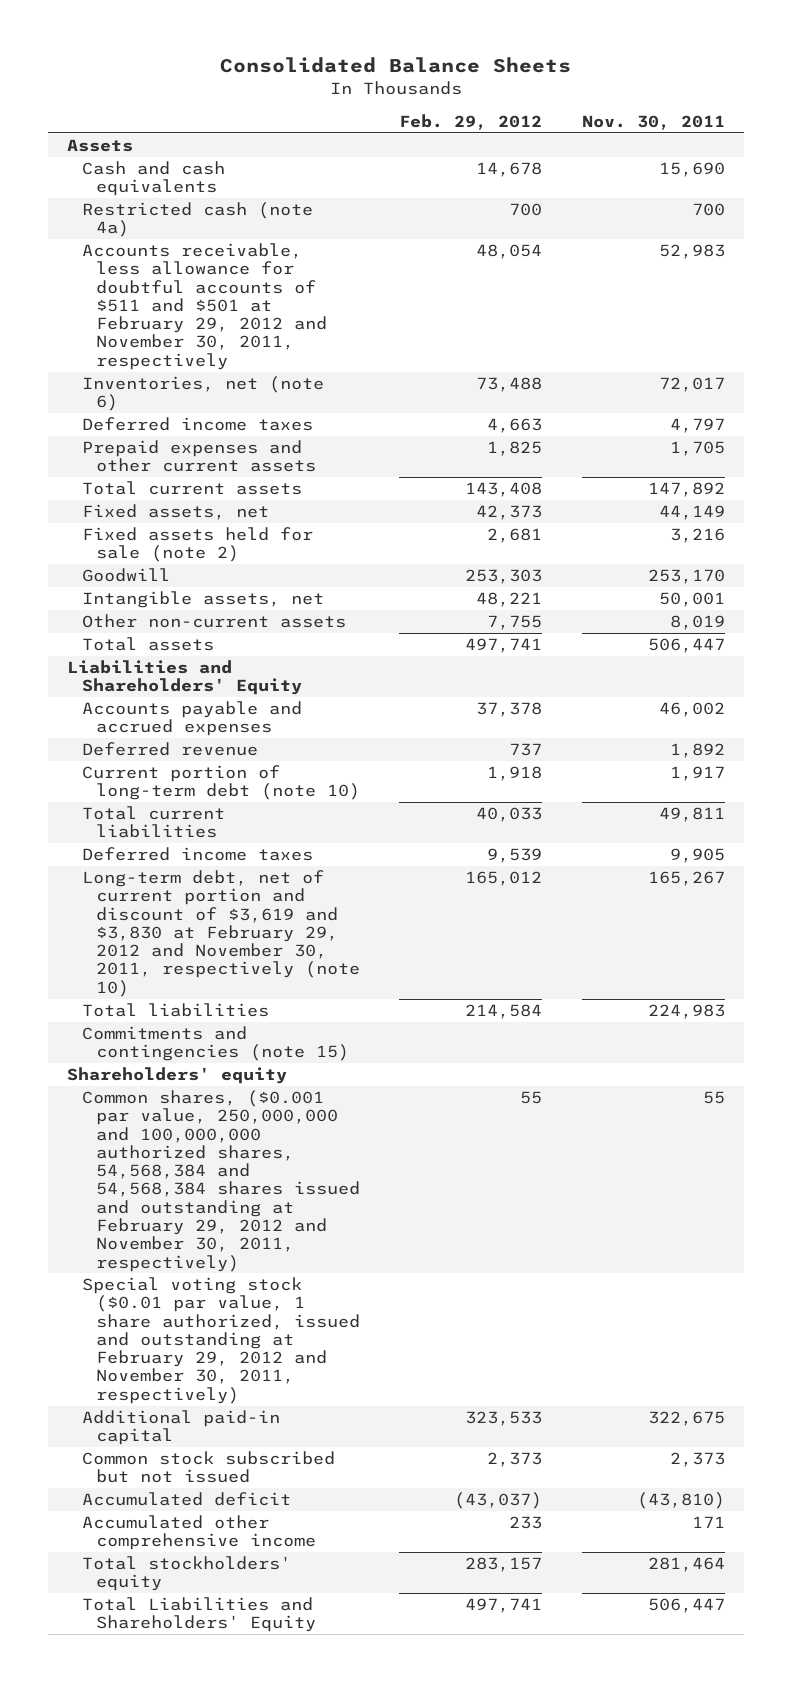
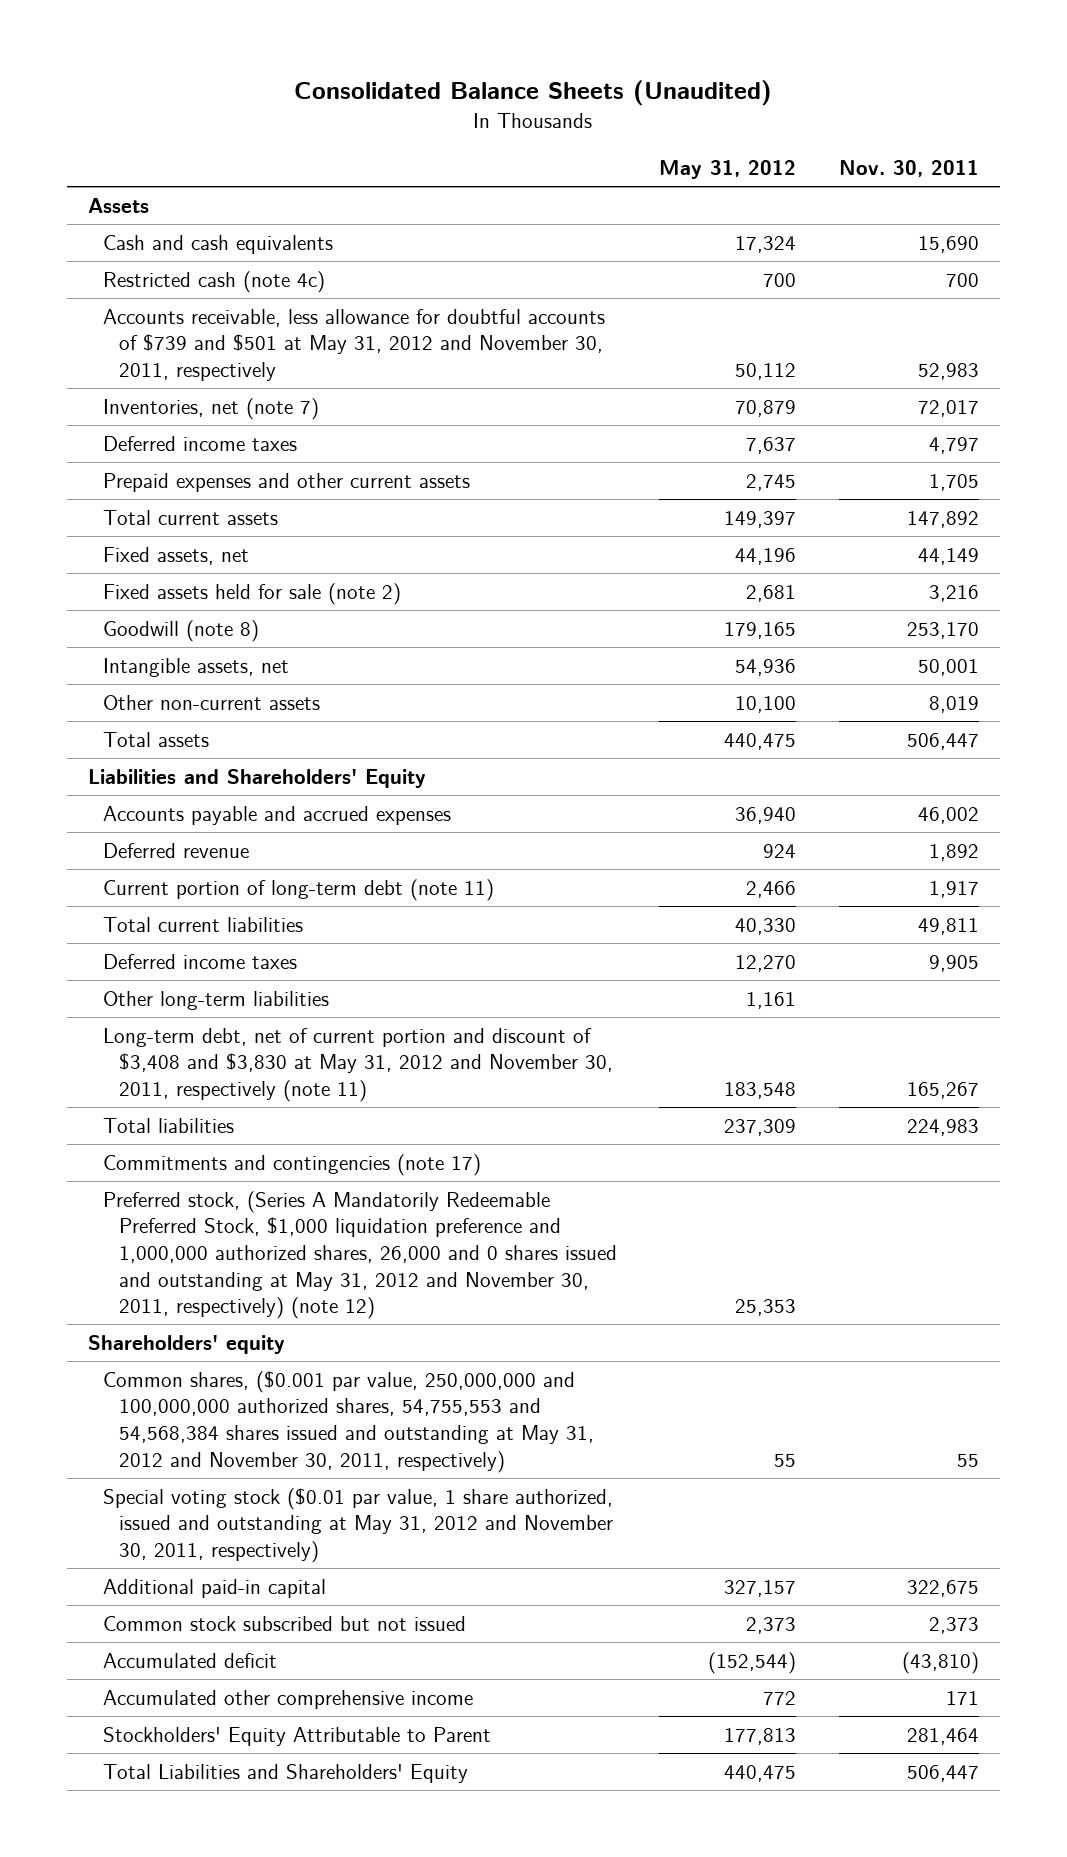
- Consolidated Balance Sheets
+ Consolidated Balance Sheets (Unaudited)
- | Feb. 29, 2012 | Nov. 30, 2011
+ | May 31, 2012 | Nov. 30, 2011
- Restricted cash (note 4a) | 700 | 700
- Accounts receivable, less allowance for doubtful accounts of $511 and $501 at February 29, 2012 and November 30, 2011, respectively | 48,054 | 52,983
- Inventories, net (note 6) | 73,488 | 72,017
+ Restricted cash (note 4c) | 700 | 700
+ Accounts receivable, less allowance for doubtful accounts of $739 and $501 at May 31, 2012 and November 30, 2011, respectively | 50,112 | 52,983
+ Inventories, net (note 7) | 70,879 | 72,017
- Goodwill | 253,303 | 253,170
+ Goodwill (note 8) | 179,165 | 253,170
- Current portion of long-term debt (note 10) | 1,918 | 1,917
+ Current portion of long-term debt (note 11) | 2,466 | 1,917
- Long-term debt, net of current portion and discount of $3,619 and $3,830 at February 29, 2012 and November 30, 2011, respectively (note 10) | 165,012 | 165,267
+ Other long-term liabilities | 1,161 |
+ Long-term debt, net of current portion and discount of $3,408 and $3,830 at May 31, 2012 and November 30, 2011, respectively (note 11) | 183,548 | 165,267
- Commitments and contingencies (note 15)
+ Commitments and contingencies (note 17)
+ Preferred stock, (Series A Mandatorily Redeemable Preferred Stock, $1,000 liquidation preference and 1,000,000 authorized shares, 26,000 and 0 shares issued and outstanding at May 31, 2012 and November 30, 2011, respectively) (note 12) | 25,353 |
- Common shares, ($0.001 par value, 250,000,000 and 100,000,000 authorized shares, 54,568,384 and 54,568,384 shares issued and outstanding at February 29, 2012 and November 30, 2011, respectively) | 55 | 55
- Special voting stock ($0.01 par value, 1 share authorized, issued and outstanding at February 29, 2012 and November 30, 2011, respectively)
+ Common shares, ($0.001 par value, 250,000,000 and 100,000,000 authorized shares, 54,755,553 and 54,568,384 shares issued and outstanding at May 31, 2012 and November 30, 2011, respectively) | 55 | 55
+ Special voting stock ($0.01 par value, 1 share authorized, issued and outstanding at May 31, 2012 and November 30, 2011, respectively)
- Total stockholders' equity | 283,157 | 281,464
+ Stockholders' Equity Attributable to Parent | 177,813 | 281,464

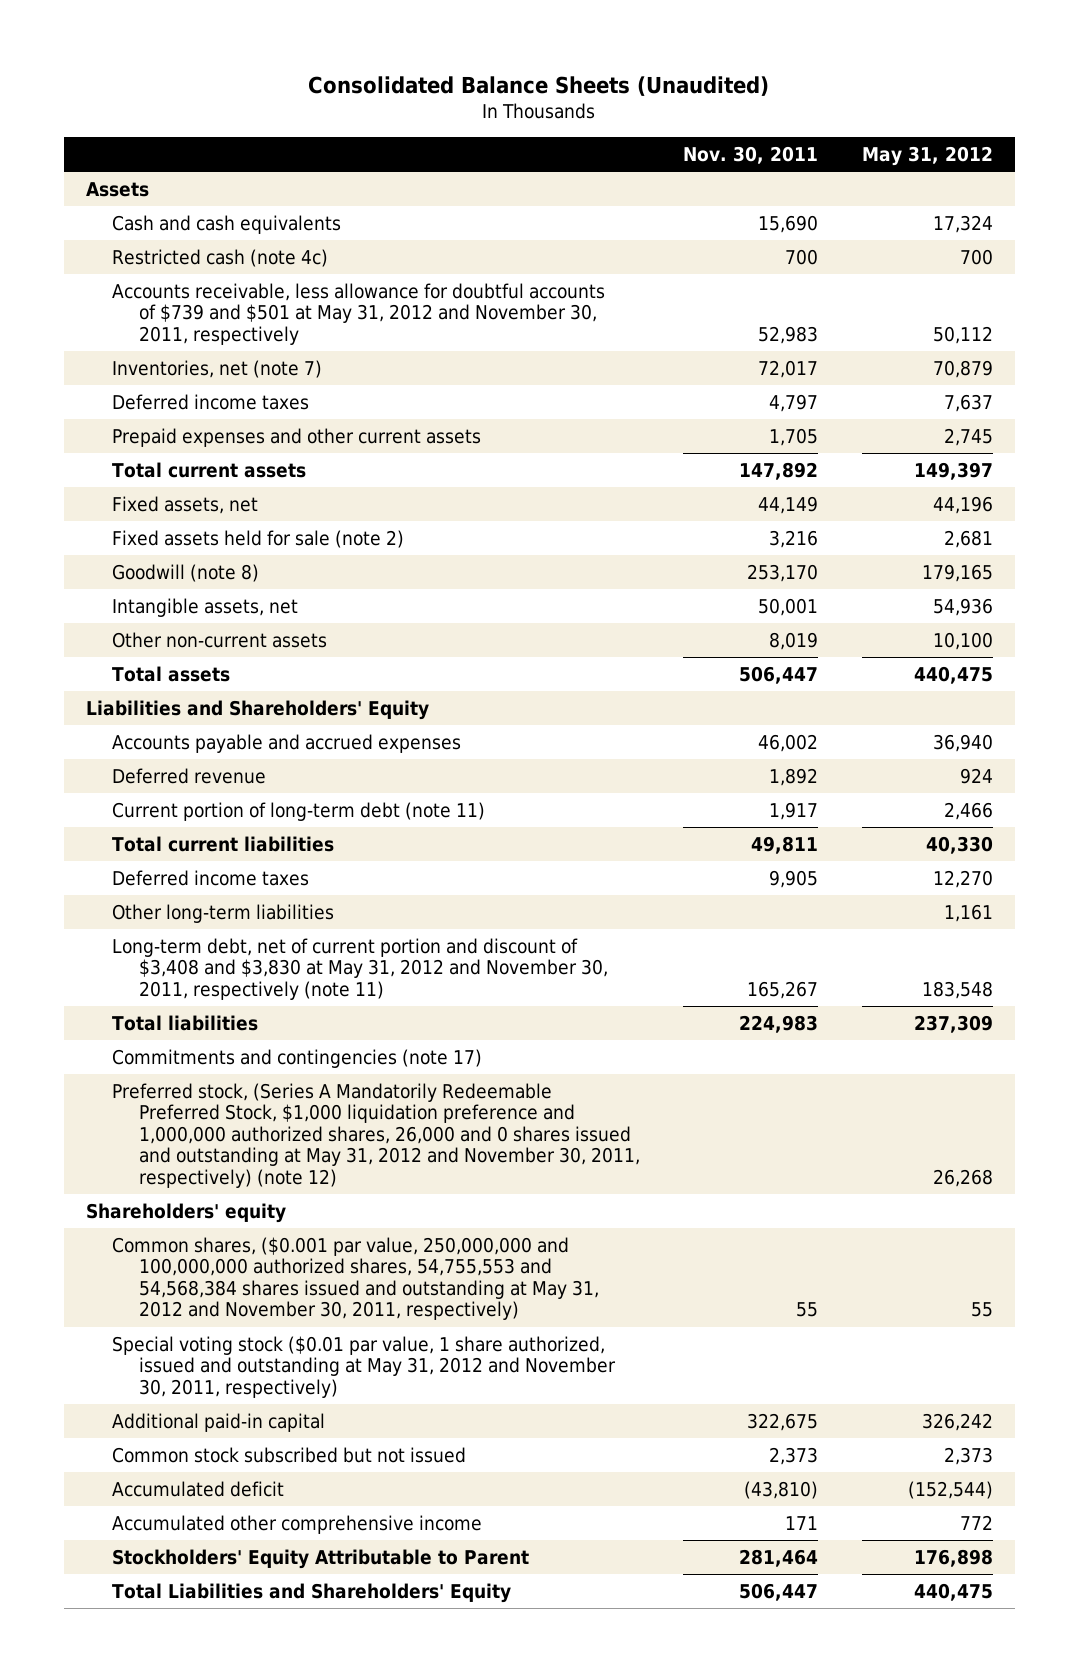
- | May 31, 2012 | Nov. 30, 2011
+ | Nov. 30, 2011 | May 31, 2012
- Preferred stock, (Series A Mandatorily Redeemable Preferred Stock, $1,000 liquidation preference and 1,000,000 authorized shares, 26,000 and 0 shares issued and outstanding at May 31, 2012 and November 30, 2011, respectively) (note 12) | 25,353 |
+ Preferred stock, (Series A Mandatorily Redeemable Preferred Stock, $1,000 liquidation preference and 1,000,000 authorized shares, 26,000 and 0 shares issued and outstanding at May 31, 2012 and November 30, 2011, respectively) (note 12) | | 26,268
- Additional paid-in capital | 327,157 | 322,675
+ Additional paid-in capital | 322,675 | 326,242
- Stockholders' Equity Attributable to Parent | 177,813 | 281,464
+ Stockholders' Equity Attributable to Parent | 281,464 | 176,898

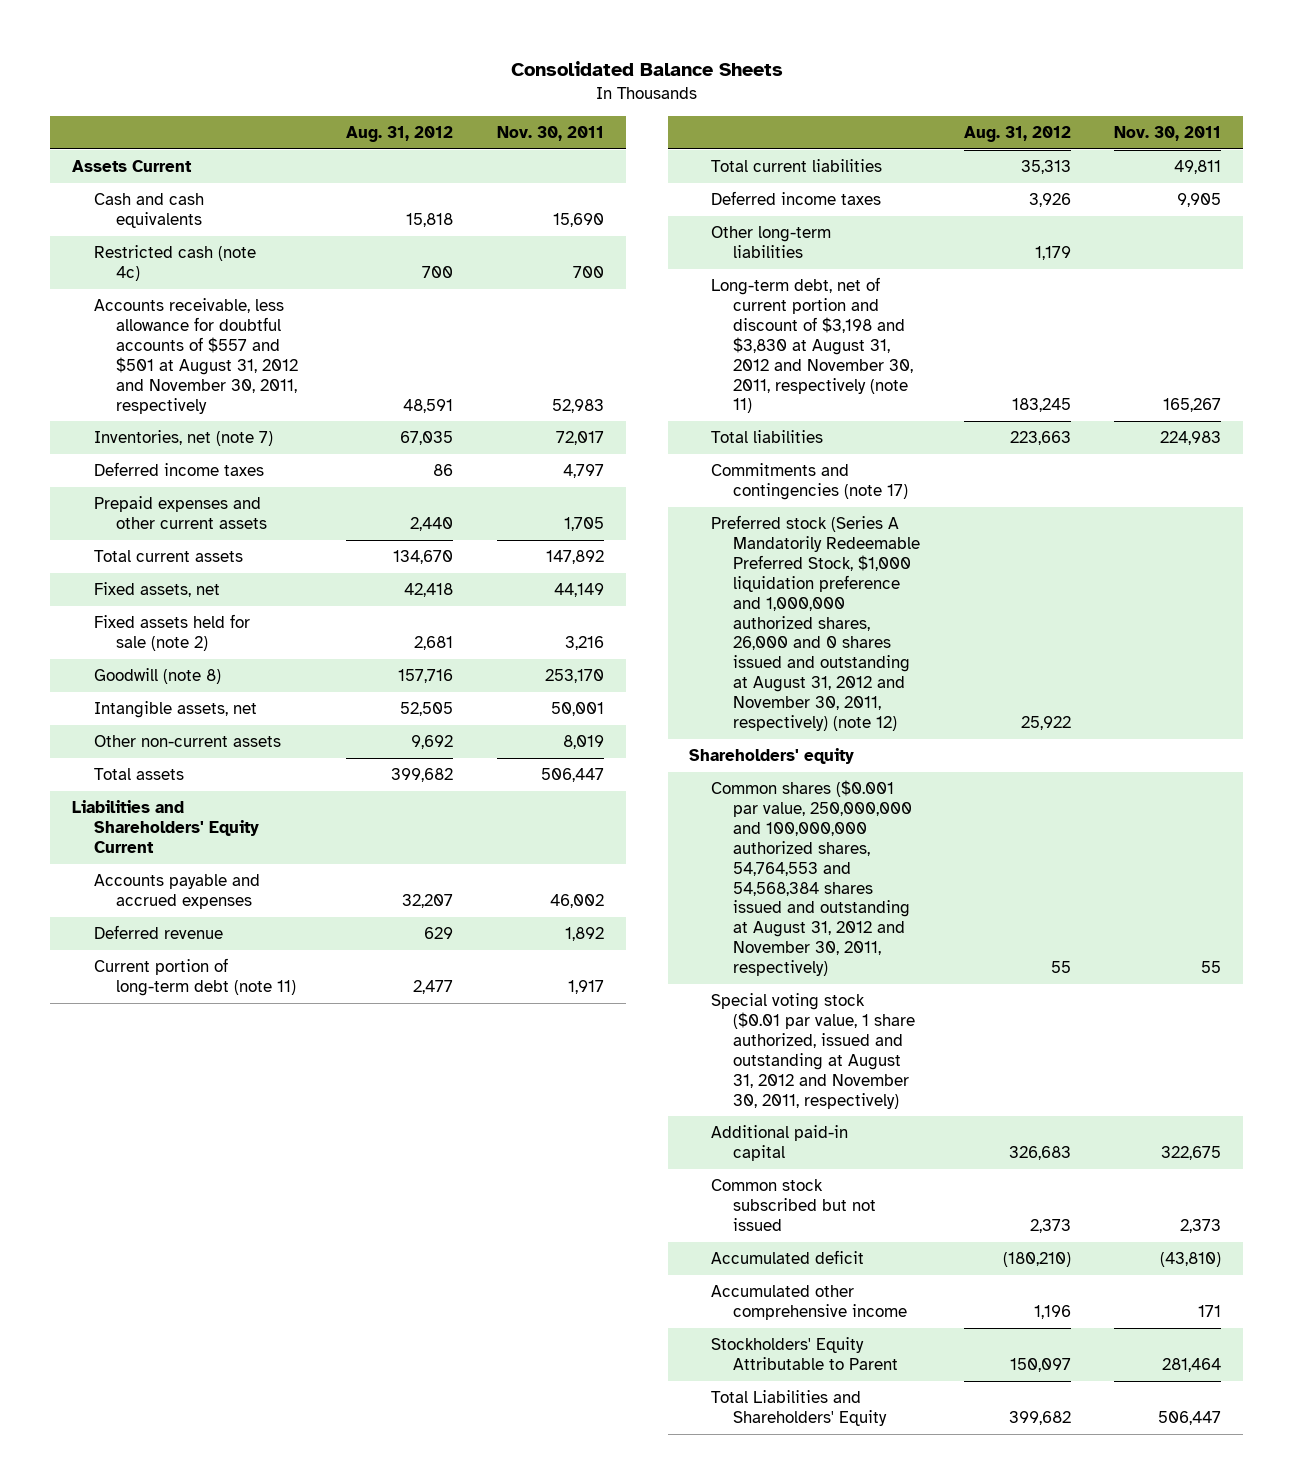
- Consolidated Balance Sheets (Unaudited)
+ Consolidated Balance Sheets
- | Nov. 30, 2011 | May 31, 2012
+ | Aug. 31, 2012 | Nov. 30, 2011
- Assets
+ Assets Current
- Accounts receivable, less allowance for doubtful accounts of $739 and $501 at May 31, 2012 and November 30, 2011, respectively | 52,983 | 50,112
+ Accounts receivable, less allowance for doubtful accounts of $557 and $501 at August 31, 2012 and November 30, 2011, respectively | 48,591 | 52,983
- Liabilities and Shareholders' Equity
+ Liabilities and Shareholders' Equity Current
- Long-term debt, net of current portion and discount of $3,408 and $3,830 at May 31, 2012 and November 30, 2011, respectively (note 11) | 165,267 | 183,548
+ Long-term debt, net of current portion and discount of $3,198 and $3,830 at August 31, 2012 and November 30, 2011, respectively (note 11) | 183,245 | 165,267
- Preferred stock, (Series A Mandatorily Redeemable Preferred Stock, $1,000 liquidation preference and 1,000,000 authorized shares, 26,000 and 0 shares issued and outstanding at May 31, 2012 and November 30, 2011, respectively) (note 12) | | 26,268
+ Preferred stock (Series A Mandatorily Redeemable Preferred Stock, $1,000 liquidation preference and 1,000,000 authorized shares, 26,000 and 0 shares issued and outstanding at August 31, 2012 and November 30, 2011, respectively) (note 12) | 25,922 |
- Common shares, ($0.001 par value, 250,000,000 and 100,000,000 authorized shares, 54,755,553 and 54,568,384 shares issued and outstanding at May 31, 2012 and November 30, 2011, respectively) | 55 | 55
- Special voting stock ($0.01 par value, 1 share authorized, issued and outstanding at May 31, 2012 and November 30, 2011, respectively)
+ Common shares ($0.001 par value, 250,000,000 and 100,000,000 authorized shares, 54,764,553 and 54,568,384 shares issued and outstanding at August 31, 2012 and November 30, 2011, respectively) | 55 | 55
+ Special voting stock ($0.01 par value, 1 share authorized, issued and outstanding at August 31, 2012 and November 30, 2011, respectively)

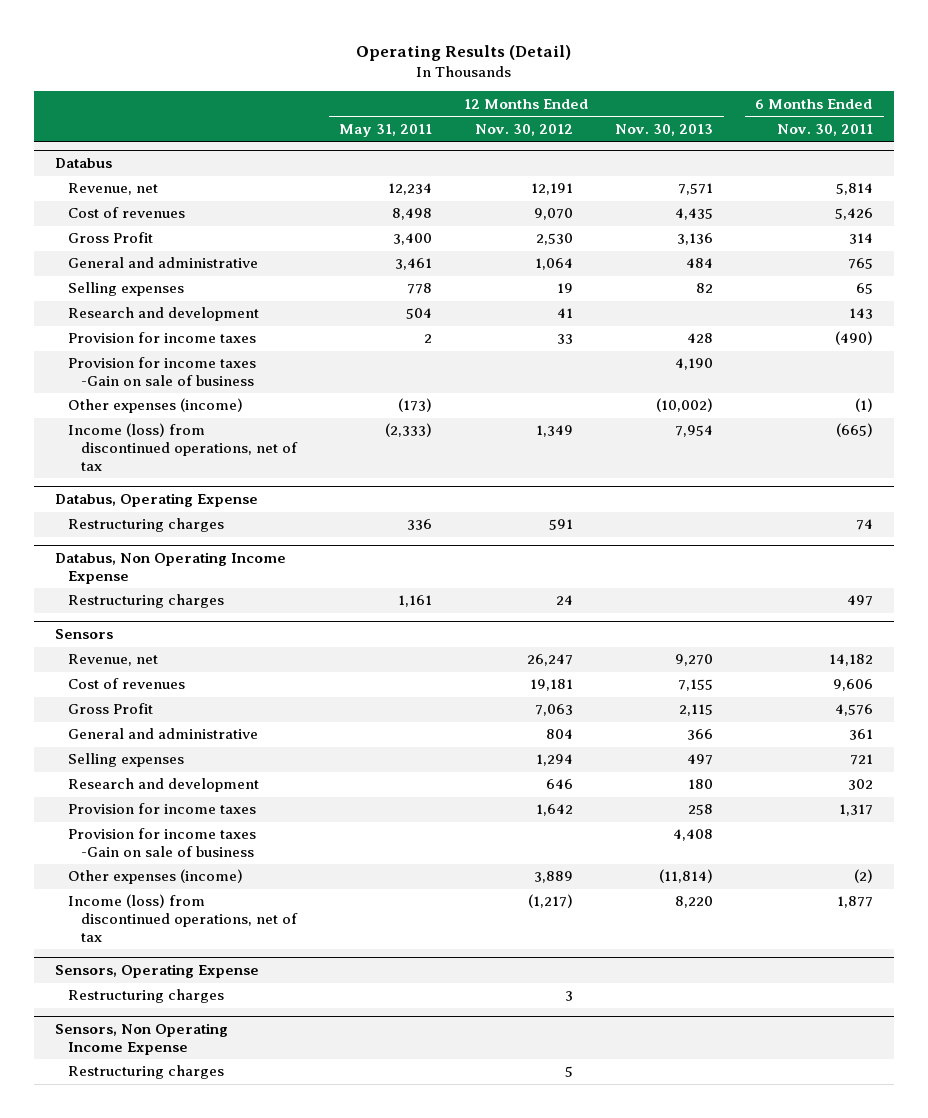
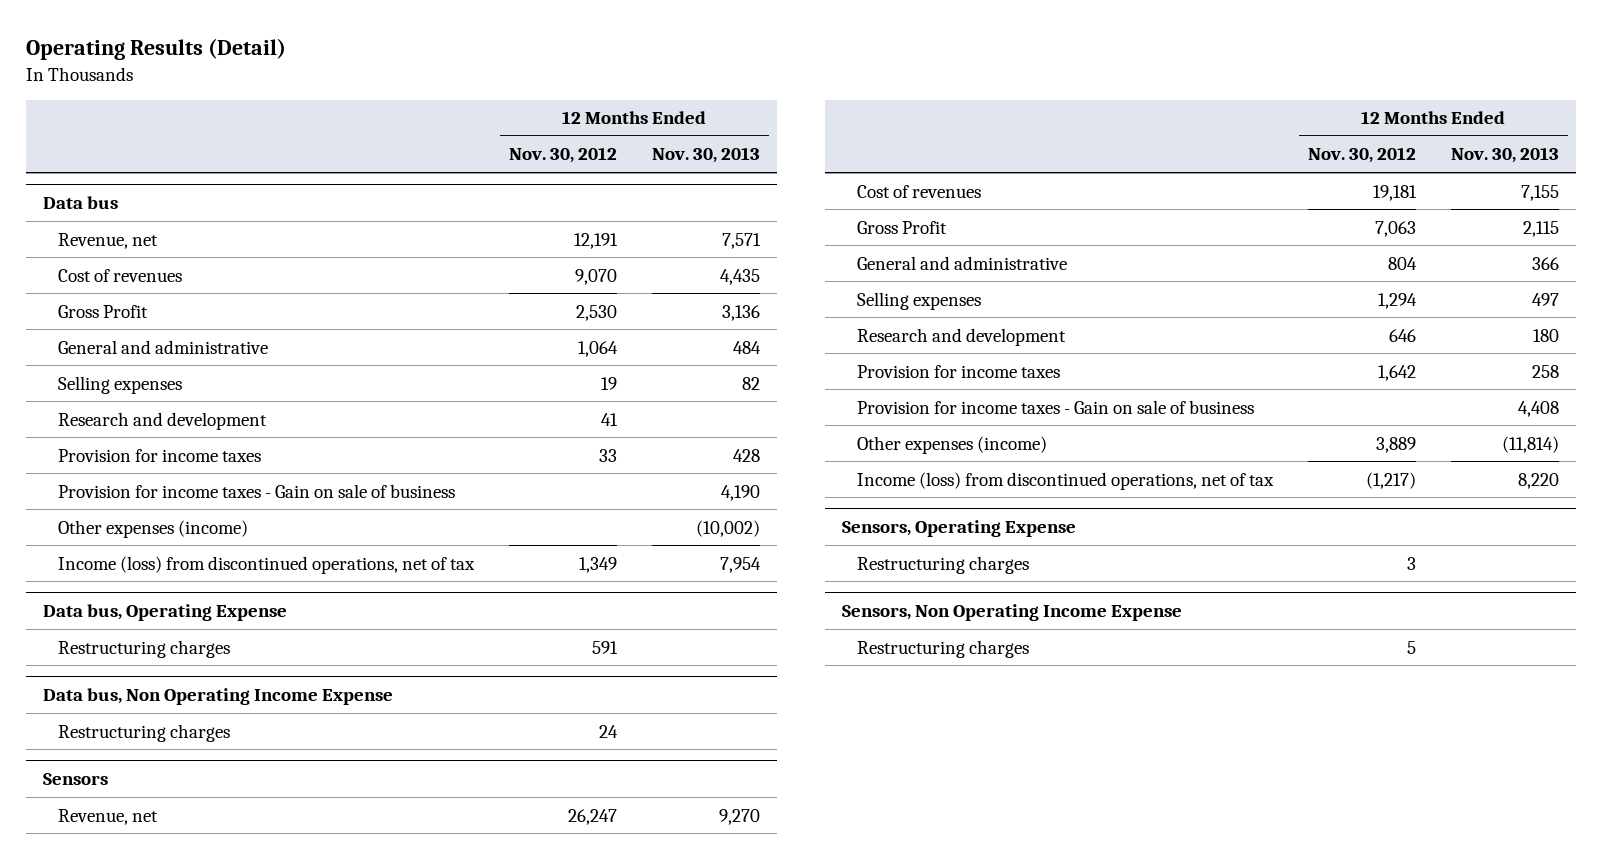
- | 12 Months Ended May 31, 2011 | 12 Months Ended Nov. 30, 2012 | 12 Months Ended Nov. 30, 2013 | 6 Months Ended Nov. 30, 2011
+ | 12 Months Ended Nov. 30, 2012 | 12 Months Ended Nov. 30, 2013
- Databus
+ Data bus
- Provision for income taxes -Gain on sale of business | | | 4,190 |
+ Provision for income taxes - Gain on sale of business | | 4,190
- Databus, Operating Expense
+ Data bus, Operating Expense
- Databus, Non Operating Income Expense
+ Data bus, Non Operating Income Expense
@ Sensors
- Provision for income taxes -Gain on sale of business | | | 4,408 |
+ Provision for income taxes - Gain on sale of business | | 4,408

